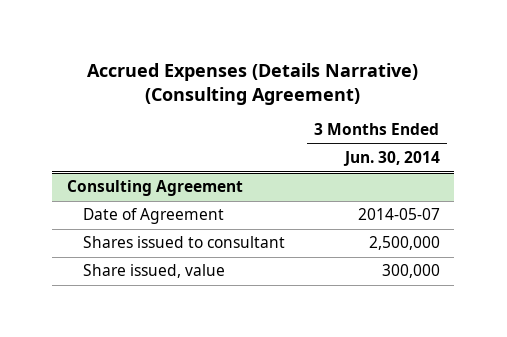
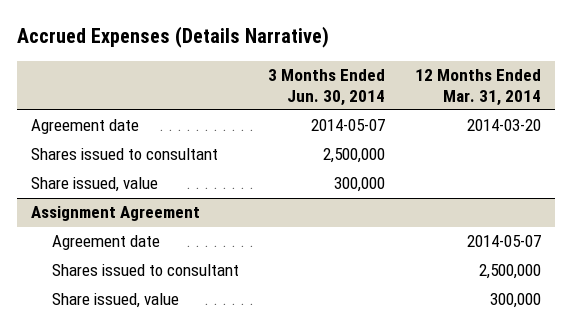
- Accrued Expenses (Details Narrative) (Consulting Agreement)
+ Accrued Expenses (Details Narrative)
- | 3 Months Ended Jun. 30, 2014
+ | 3 Months Ended Jun. 30, 2014 | 12 Months Ended Mar. 31, 2014
- Consulting Agreement
- Date of Agreement | 2014-05-07
+ Agreement date | 2014-05-07 | 2014-03-20
+ Assignment Agreement
+ Agreement date | | 2014-05-07
+ Shares issued to consultant | | 2,500,000
+ Share issued, value | | 300,000

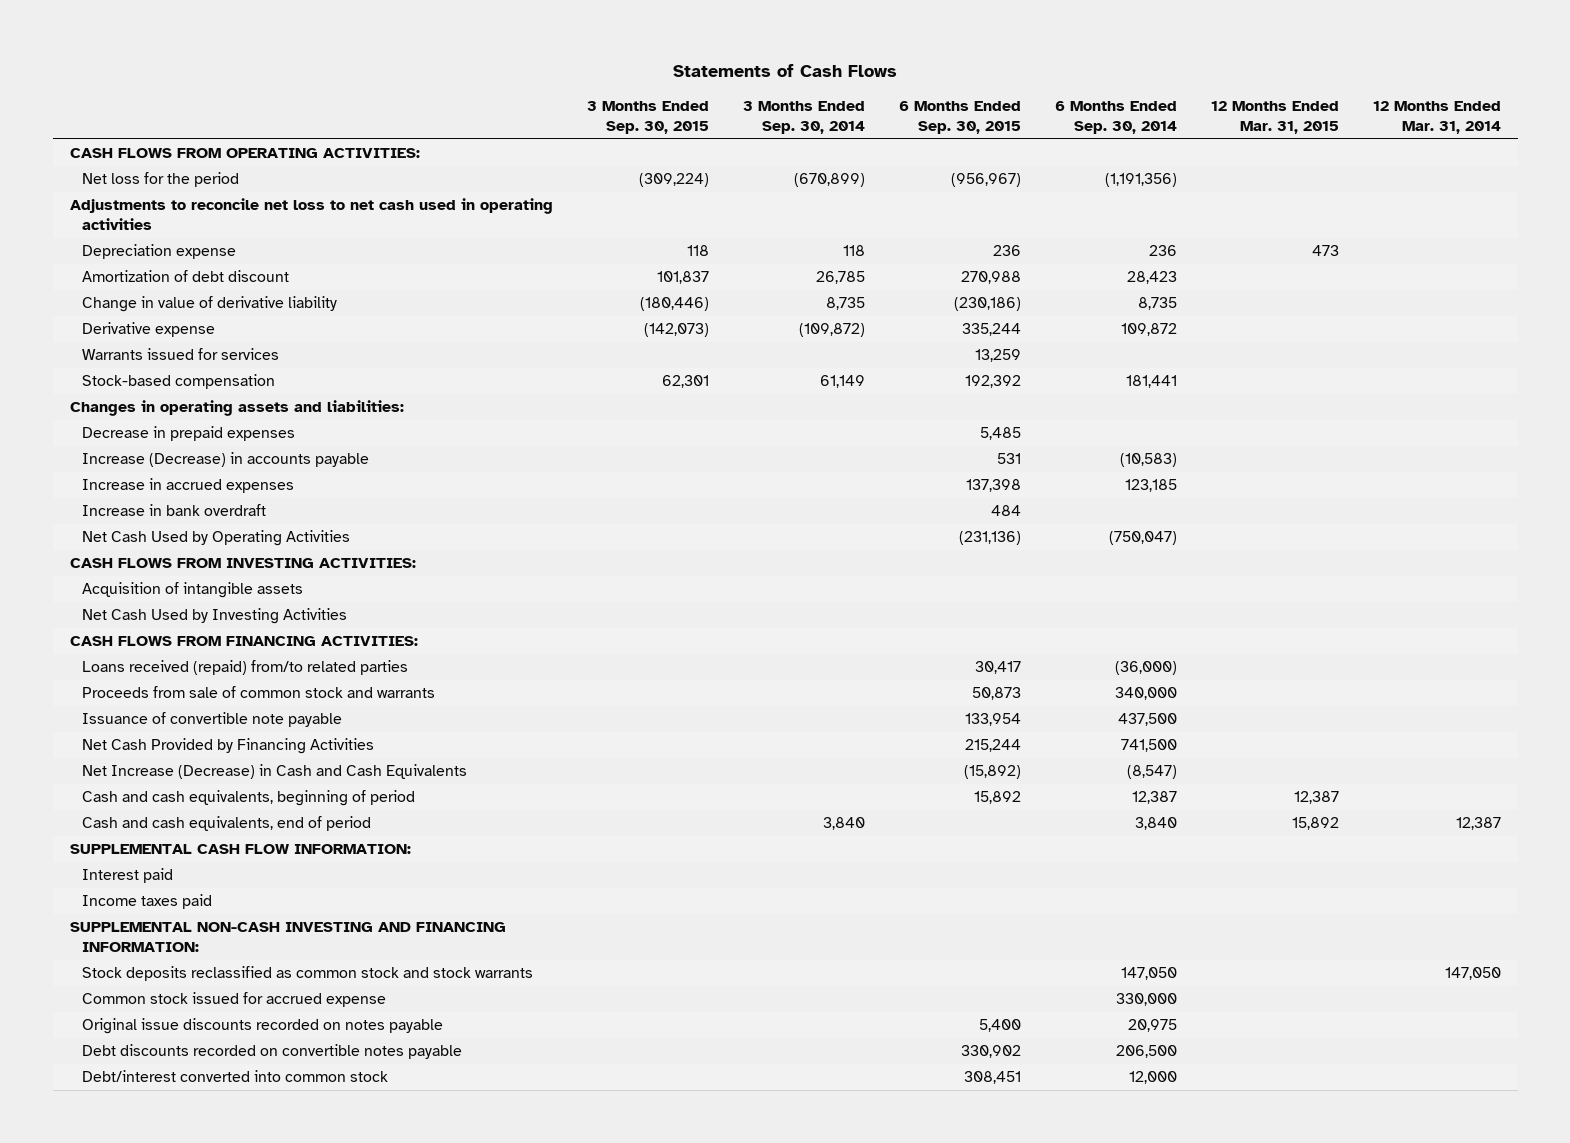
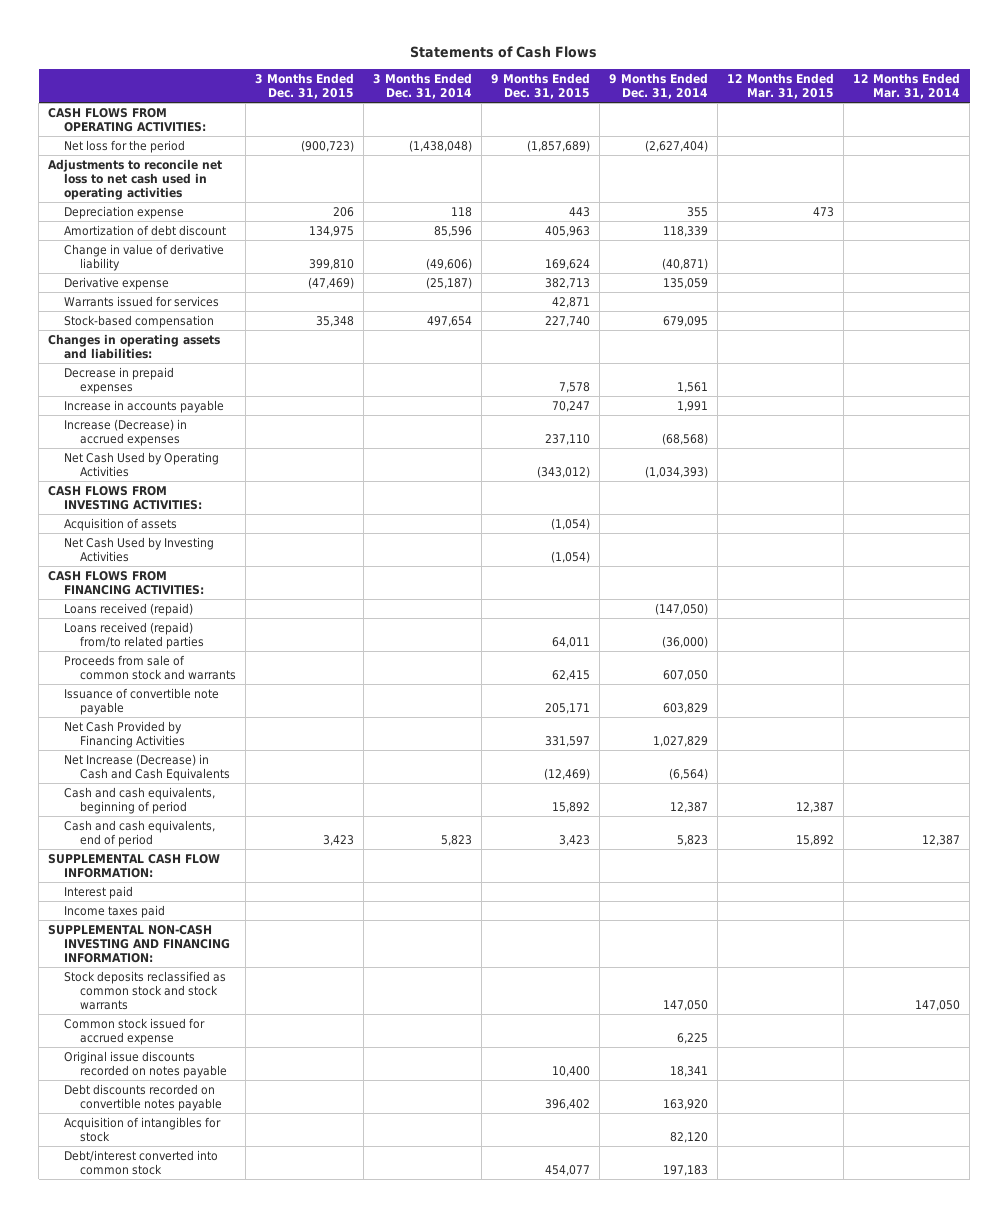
- | 3 Months Ended Sep. 30, 2015 | 3 Months Ended Sep. 30, 2014 | 6 Months Ended Sep. 30, 2015 | 6 Months Ended Sep. 30, 2014 | 12 Months Ended Mar. 31, 2015 | 12 Months Ended Mar. 31, 2014
+ | 3 Months Ended Dec. 31, 2015 | 3 Months Ended Dec. 31, 2014 | 9 Months Ended Dec. 31, 2015 | 9 Months Ended Dec. 31, 2014 | 12 Months Ended Mar. 31, 2015 | 12 Months Ended Mar. 31, 2014
- Increase (Decrease) in accounts payable | | | 531 | (10,583) | |
- Increase in accrued expenses | | | 137,398 | 123,185 | |
- Increase in bank overdraft | | | 484 | | |
+ Increase in accounts payable | | | 70,247 | 1,991 | |
+ Increase (Decrease) in accrued expenses | | | 237,110 | (68,568) | |
- Acquisition of intangible assets
+ Acquisition of assets | | | (1,054) | | |
+ Loans received (repaid) | | | | (147,050) | |
+ Acquisition of intangibles for stock | | | | 82,120 | |

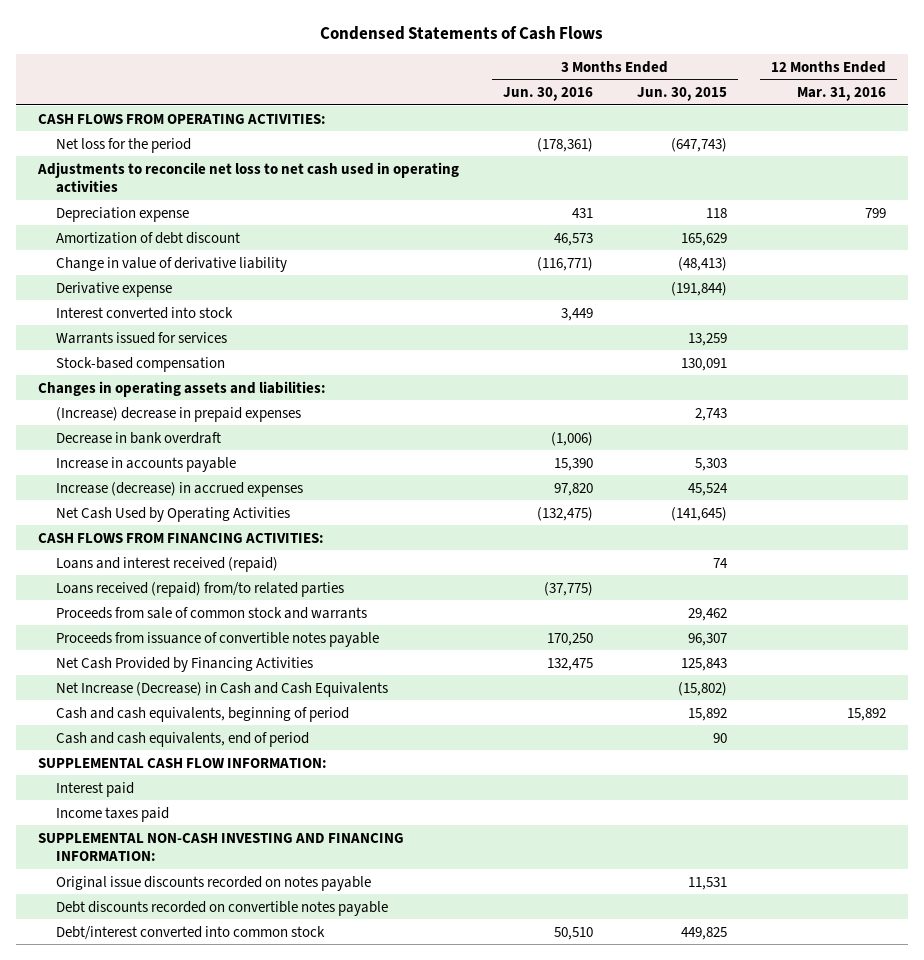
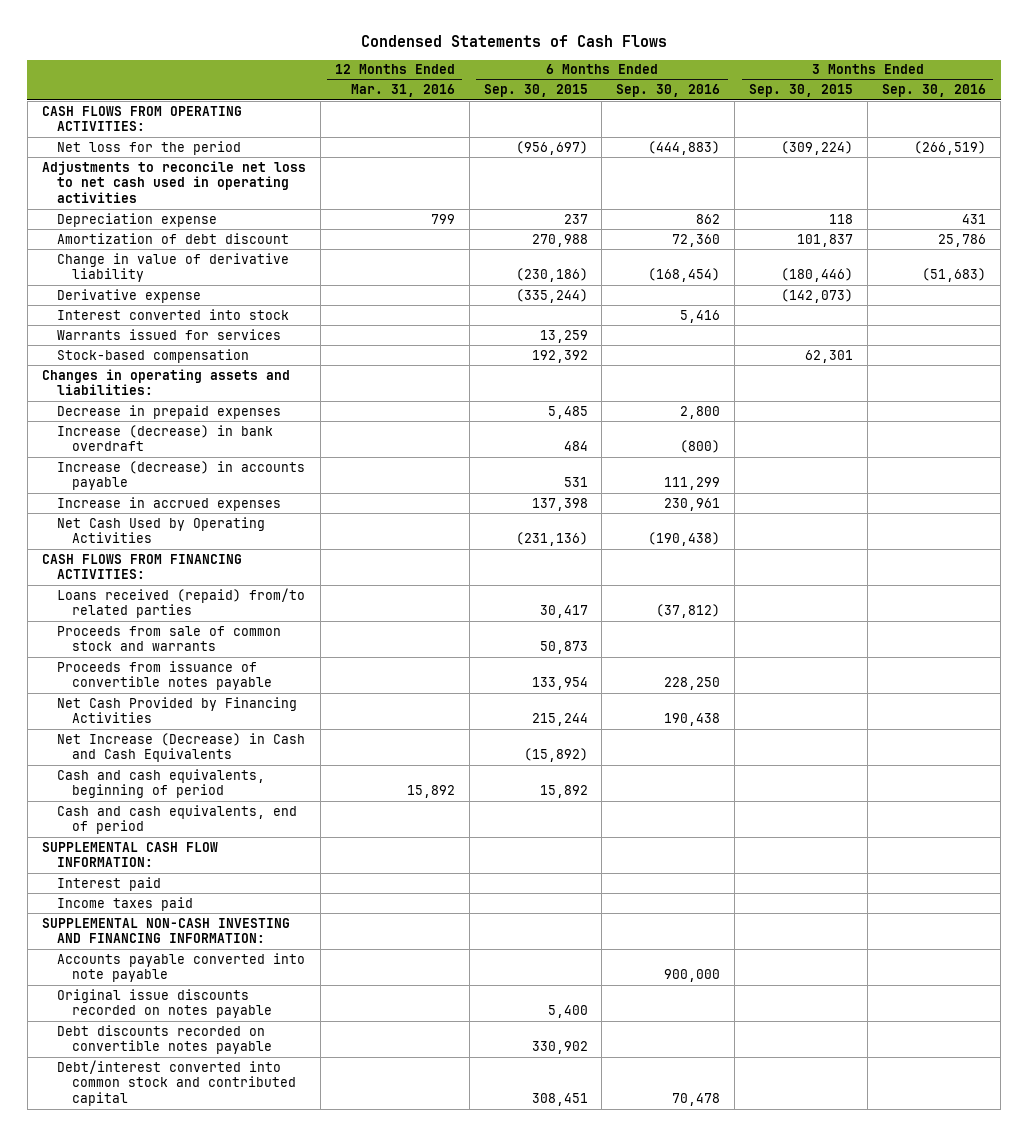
- | 3 Months Ended Jun. 30, 2016 | 3 Months Ended Jun. 30, 2015 | 12 Months Ended Mar. 31, 2016
+ | 12 Months Ended Mar. 31, 2016 | 6 Months Ended Sep. 30, 2015 | 6 Months Ended Sep. 30, 2016 | 3 Months Ended Sep. 30, 2015 | 3 Months Ended Sep. 30, 2016
- (Increase) decrease in prepaid expenses | | 2,743 |
- Decrease in bank overdraft | (1,006) | |
- Increase in accounts payable | 15,390 | 5,303 |
- Increase (decrease) in accrued expenses | 97,820 | 45,524 |
+ Decrease in prepaid expenses | | 5,485 | 2,800 | |
+ Increase (decrease) in bank overdraft | | 484 | (800) | |
+ Increase (decrease) in accounts payable | | 531 | 111,299 | |
+ Increase in accrued expenses | | 137,398 | 230,961 | |
- Loans and interest received (repaid) | | 74 |
+ Accounts payable converted into note payable | | | 900,000 | |
- Debt/interest converted into common stock | 50,510 | 449,825 |
+ Debt/interest converted into common stock and contributed capital | | 308,451 | 70,478 | |

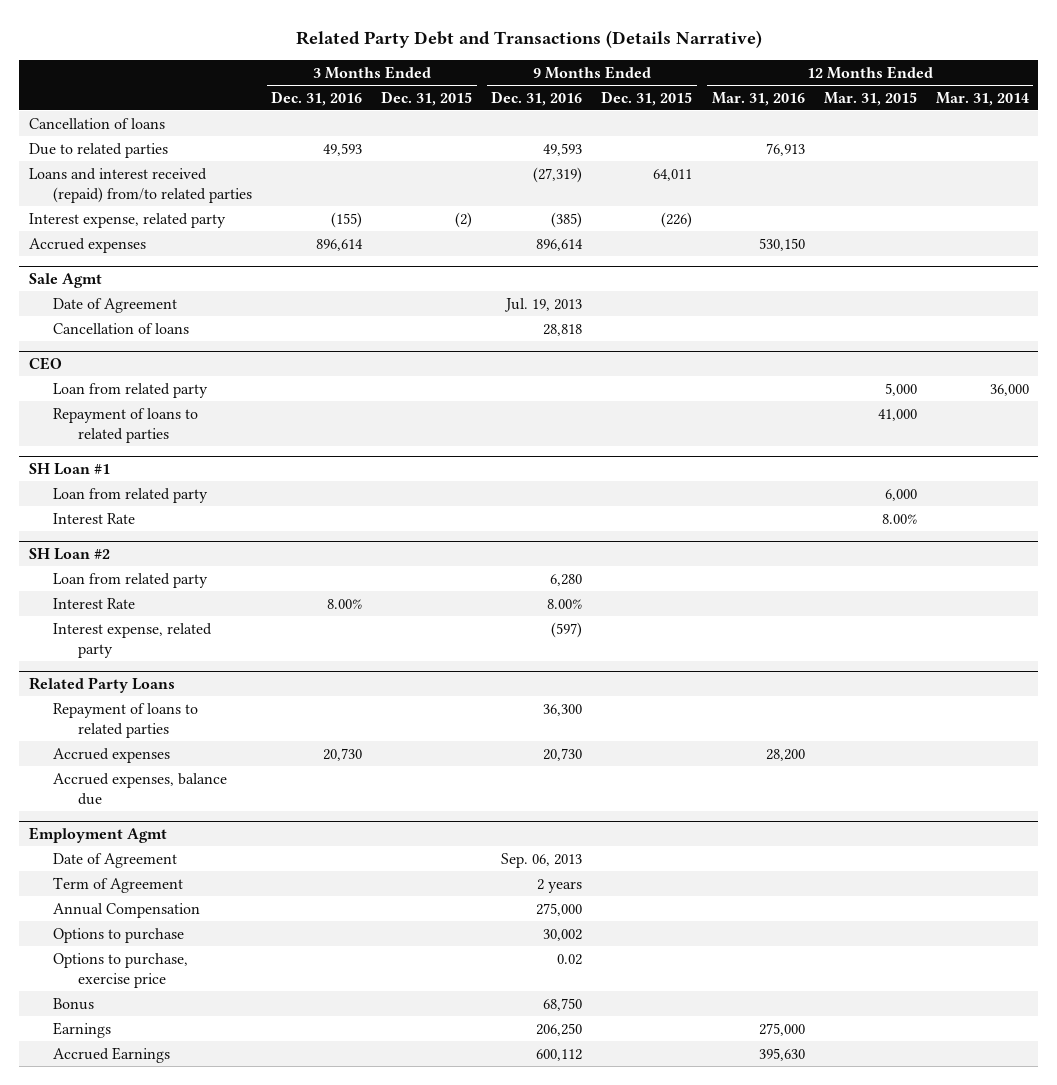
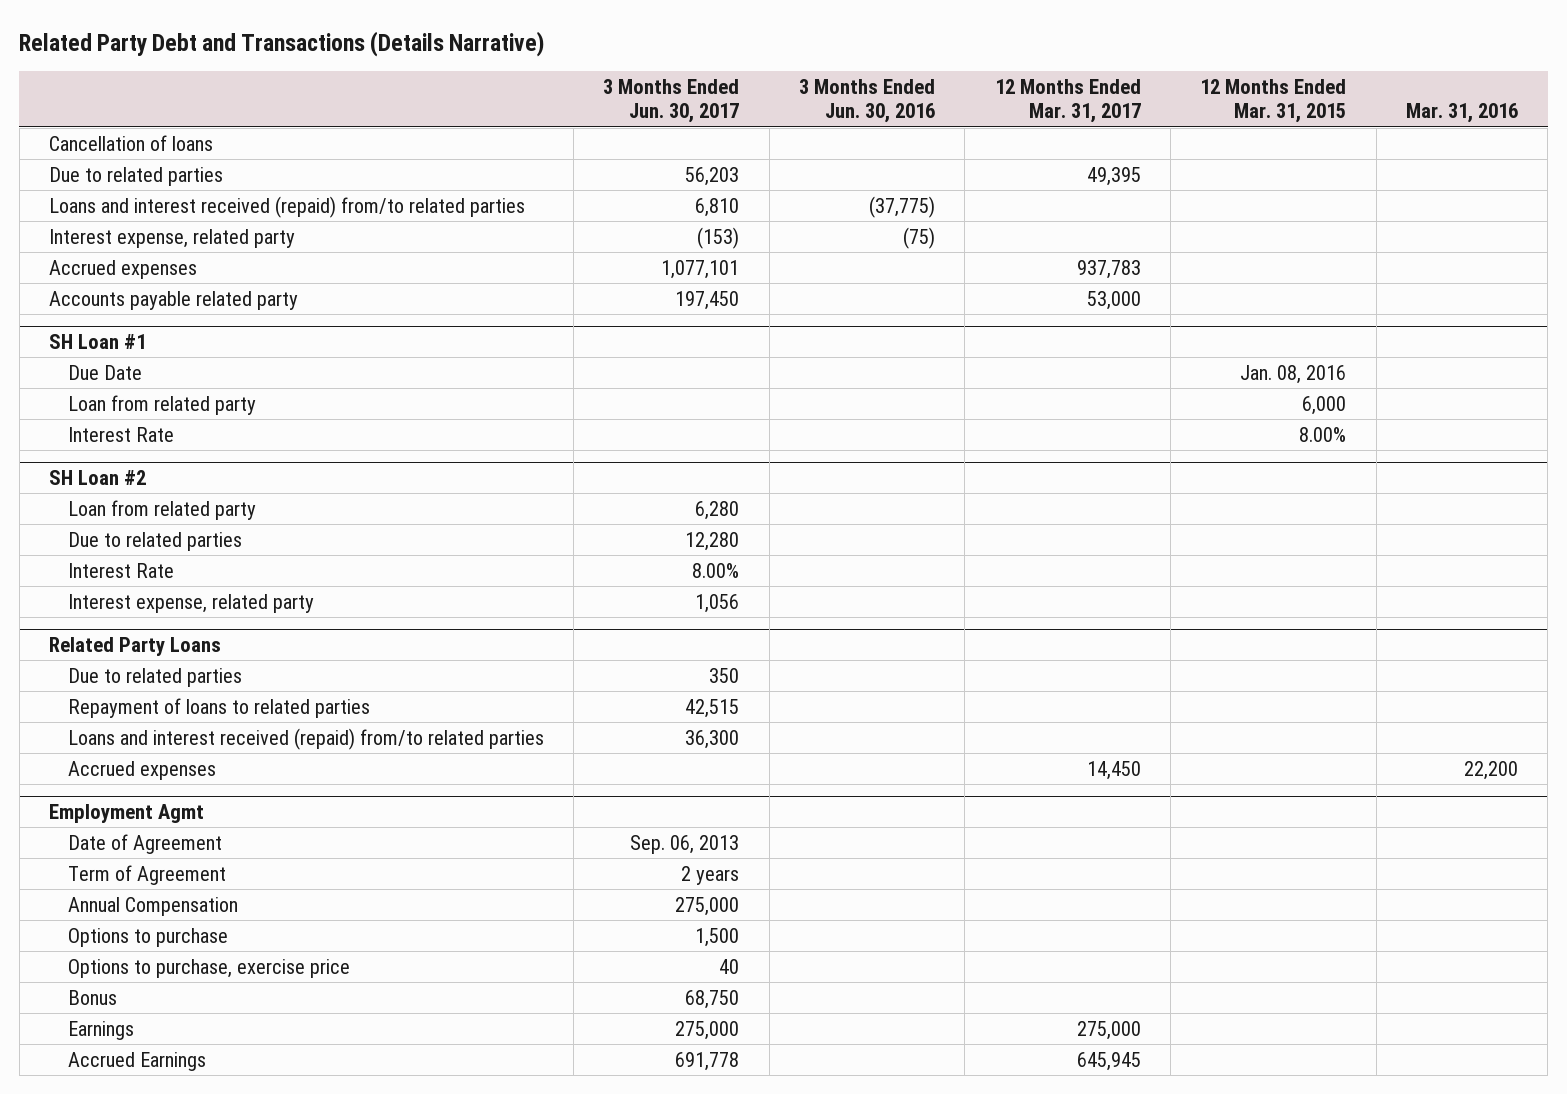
- | 3 Months Ended Dec. 31, 2016 | 3 Months Ended Dec. 31, 2015 | 9 Months Ended Dec. 31, 2016 | 9 Months Ended Dec. 31, 2015 | 12 Months Ended Mar. 31, 2016 | 12 Months Ended Mar. 31, 2015 | 12 Months Ended Mar. 31, 2014
+ | 3 Months Ended Jun. 30, 2017 | 3 Months Ended Jun. 30, 2016 | 12 Months Ended Mar. 31, 2017 | 12 Months Ended Mar. 31, 2015 | Mar. 31, 2016
- Sale Agmt
- Date of Agreement | | | Jul. 19, 2013 | | | |
- Cancellation of loans | | | 28,818 | | | |
- CEO
- Loan from related party | | | | | | 5,000 | 36,000
- Repayment of loans to related parties | | | | | | 41,000 |
+ Accounts payable related party | 197,450 | | 53,000 | |
@ SH Loan #1
+ Due Date | | | | Jan. 08, 2016 |
@ SH Loan #2
+ Due to related parties | 12,280 | | | |
@ Related Party Loans
+ Due to related parties | 350 | | | |
+ Loans and interest received (repaid) from/to related parties | 36,300 | | | |
- Accrued expenses, balance due

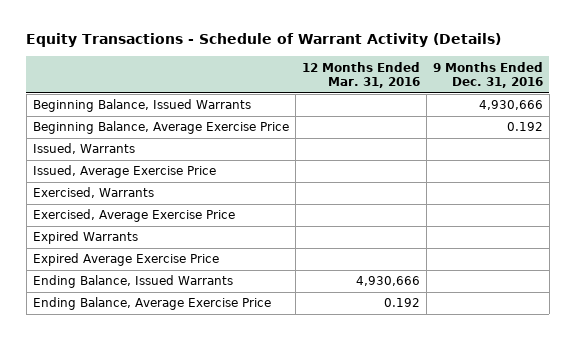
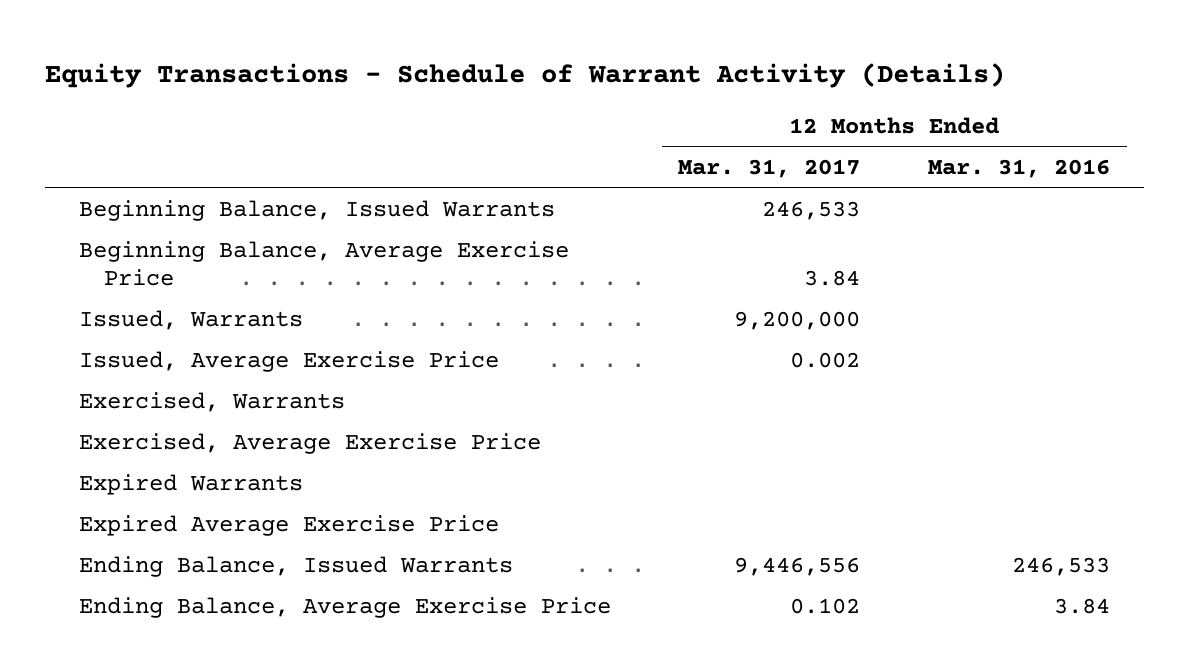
- | 12 Months Ended Mar. 31, 2016 | 9 Months Ended Dec. 31, 2016
+ | 12 Months Ended Mar. 31, 2017 | 12 Months Ended Mar. 31, 2016
- Ending Balance, Issued Warrants | 4,930,666 |
- Ending Balance, Average Exercise Price | 0.192 |
+ Ending Balance, Issued Warrants | 9,446,556 | 246,533
+ Ending Balance, Average Exercise Price | 0.102 | 3.84

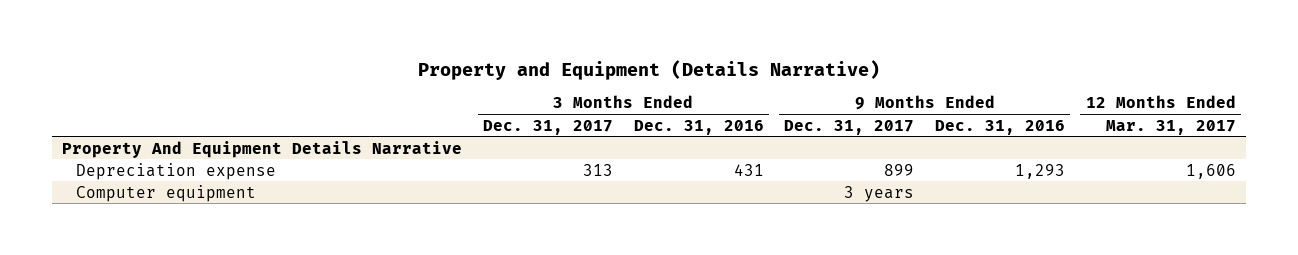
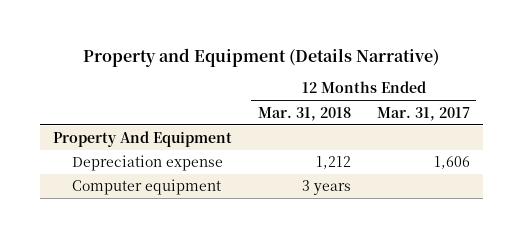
- | 3 Months Ended Dec. 31, 2017 | 3 Months Ended Dec. 31, 2016 | 9 Months Ended Dec. 31, 2017 | 9 Months Ended Dec. 31, 2016 | 12 Months Ended Mar. 31, 2017
+ | 12 Months Ended Mar. 31, 2018 | 12 Months Ended Mar. 31, 2017
- Property And Equipment Details Narrative
+ Property And Equipment

